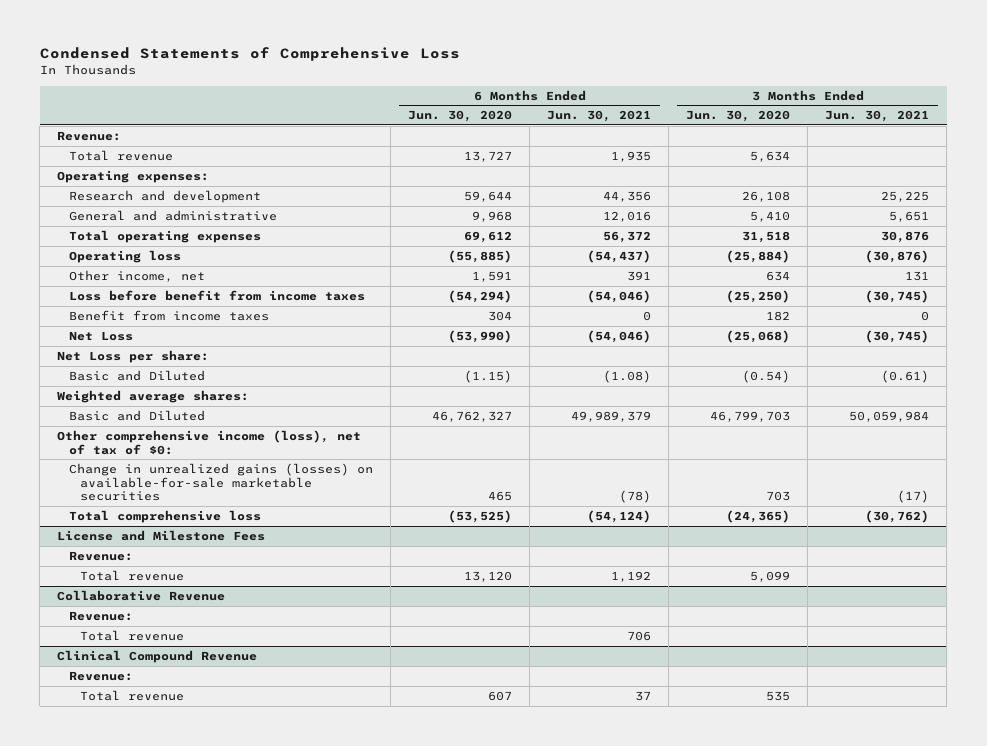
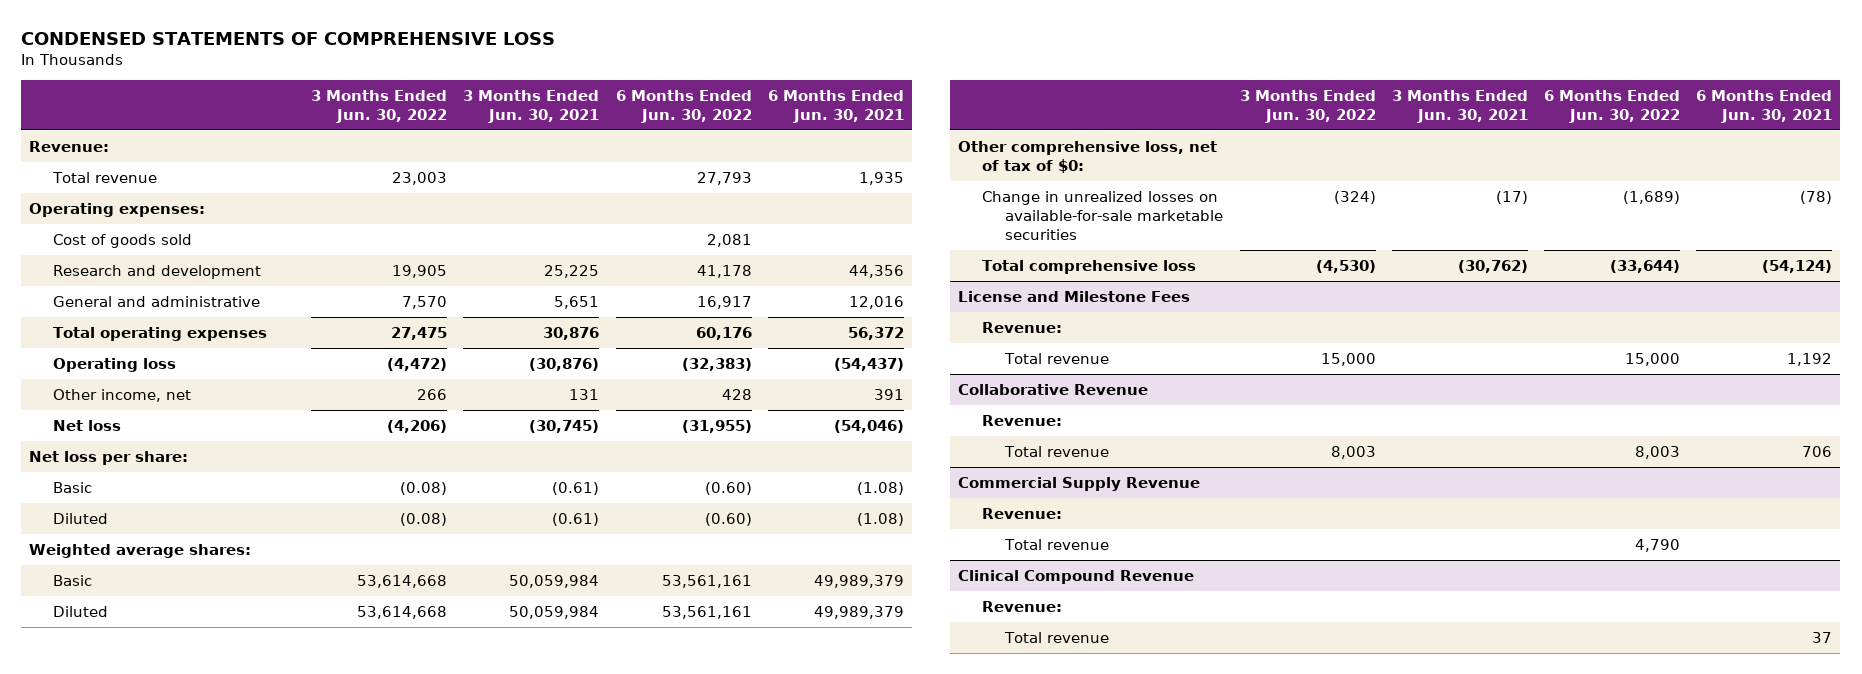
- Condensed Statements of Comprehensive Loss
+ CONDENSED STATEMENTS OF COMPREHENSIVE LOSS
- | 6 Months Ended Jun. 30, 2020 | 6 Months Ended Jun. 30, 2021 | 3 Months Ended Jun. 30, 2020 | 3 Months Ended Jun. 30, 2021
+ | 3 Months Ended Jun. 30, 2022 | 3 Months Ended Jun. 30, 2021 | 6 Months Ended Jun. 30, 2022 | 6 Months Ended Jun. 30, 2021
+ Cost of goods sold | | | 2,081 |
- Loss before benefit from income taxes | (54,294) | (54,046) | (25,250) | (30,745)
- Benefit from income taxes | 304 | 0 | 182 | 0
- Net Loss | (53,990) | (54,046) | (25,068) | (30,745)
- Net Loss per share:
- Basic and Diluted | (1.15) | (1.08) | (0.54) | (0.61)
+ Net loss | (4,206) | (30,745) | (31,955) | (54,046)
+ Net loss per share:
+ Basic | (0.08) | (0.61) | (0.60) | (1.08)
+ Diluted | (0.08) | (0.61) | (0.60) | (1.08)
- Basic and Diluted | 46,762,327 | 49,989,379 | 46,799,703 | 50,059,984
- Other comprehensive income (loss), net of tax of $0:
- Change in unrealized gains (losses) on available-for-sale marketable securities | 465 | (78) | 703 | (17)
+ Basic | 53,614,668 | 50,059,984 | 53,561,161 | 49,989,379
+ Diluted | 53,614,668 | 50,059,984 | 53,561,161 | 49,989,379
+ Other comprehensive loss, net of tax of $0:
+ Change in unrealized losses on available-for-sale marketable securities | (324) | (17) | (1,689) | (78)
+ Commercial Supply Revenue
+ Revenue:
+ Total revenue | | | 4,790 |

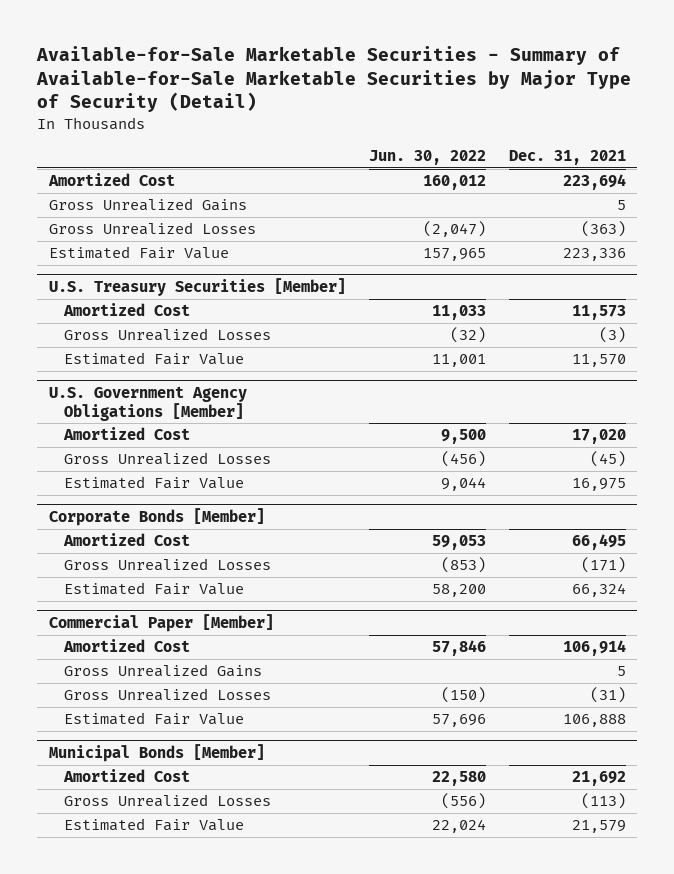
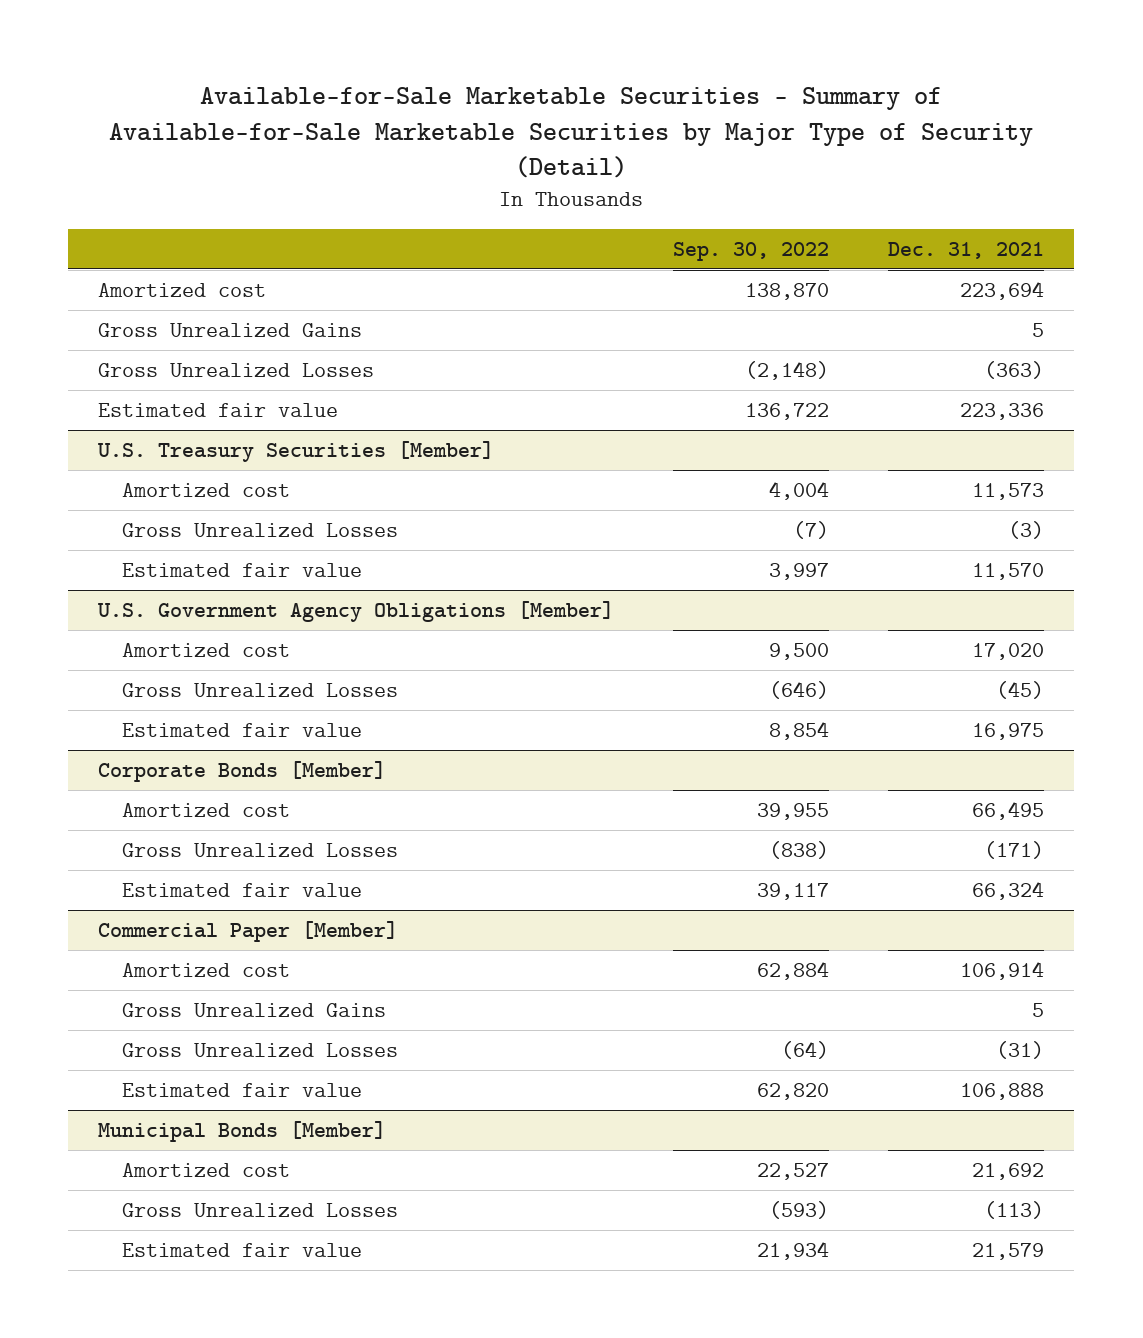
- | Jun. 30, 2022 | Dec. 31, 2021
+ | Sep. 30, 2022 | Dec. 31, 2021
- Amortized Cost | 160,012 | 223,694
+ Amortized cost | 138,870 | 223,694
- Estimated Fair Value | 157,965 | 223,336
+ Estimated fair value | 136,722 | 223,336
@ U.S. Treasury Securities [Member]
- Amortized Cost | 11,033 | 11,573
+ Amortized cost | 4,004 | 11,573
- Estimated Fair Value | 11,001 | 11,570
+ Estimated fair value | 3,997 | 11,570
@ U.S. Government Agency Obligations [Member]
- Amortized Cost | 9,500 | 17,020
+ Amortized cost | 9,500 | 17,020
- Estimated Fair Value | 9,044 | 16,975
+ Estimated fair value | 8,854 | 16,975
@ Corporate Bonds [Member]
- Amortized Cost | 59,053 | 66,495
+ Amortized cost | 39,955 | 66,495
- Estimated Fair Value | 58,200 | 66,324
+ Estimated fair value | 39,117 | 66,324
@ Commercial Paper [Member]
- Amortized Cost | 57,846 | 106,914
+ Amortized cost | 62,884 | 106,914
- Estimated Fair Value | 57,696 | 106,888
+ Estimated fair value | 62,820 | 106,888
@ Municipal Bonds [Member]
- Amortized Cost | 22,580 | 21,692
+ Amortized cost | 22,527 | 21,692
- Estimated Fair Value | 22,024 | 21,579
+ Estimated fair value | 21,934 | 21,579

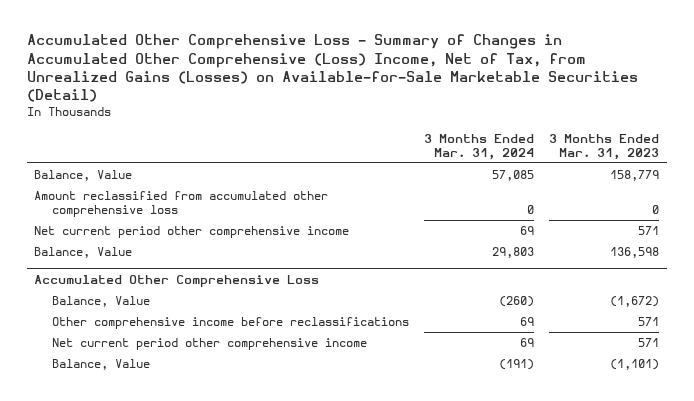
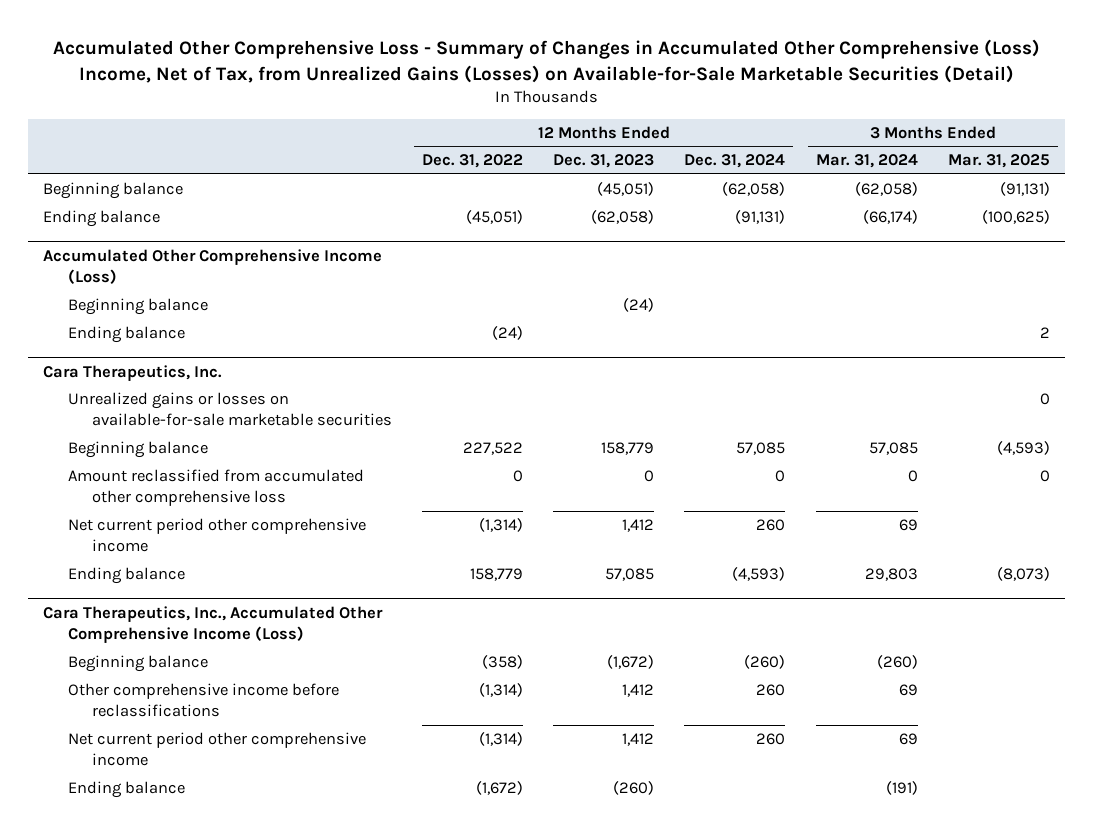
- | 3 Months Ended Mar. 31, 2024 | 3 Months Ended Mar. 31, 2023
+ | 12 Months Ended Dec. 31, 2022 | 12 Months Ended Dec. 31, 2023 | 12 Months Ended Dec. 31, 2024 | 3 Months Ended Mar. 31, 2024 | 3 Months Ended Mar. 31, 2025
- Balance, Value | 57,085 | 158,779
+ Beginning balance | | (45,051) | (62,058) | (62,058) | (91,131)
+ Ending balance | (45,051) | (62,058) | (91,131) | (66,174) | (100,625)
+ Accumulated Other Comprehensive Income (Loss)
+ Beginning balance | | (24) | | |
+ Ending balance | (24) | | | | 2
+ Cara Therapeutics, Inc.
+ Unrealized gains or losses on available-for-sale marketable securities | | | | | 0
+ Beginning balance | 227,522 | 158,779 | 57,085 | 57,085 | (4,593)
- Balance, Value | 29,803 | 136,598
- Accumulated Other Comprehensive Loss
- Balance, Value | (260) | (1,672)
+ Ending balance | 158,779 | 57,085 | (4,593) | 29,803 | (8,073)
+ Cara Therapeutics, Inc., Accumulated Other Comprehensive Income (Loss)
+ Beginning balance | (358) | (1,672) | (260) | (260) |
- Balance, Value | (191) | (1,101)
+ Ending balance | (1,672) | (260) | | (191) |

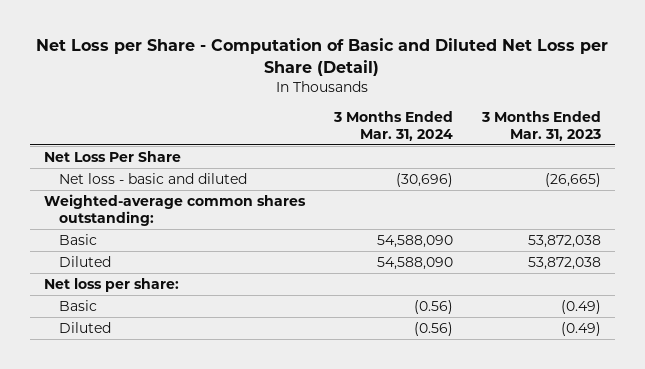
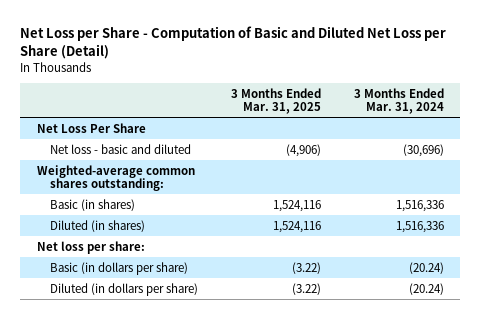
- | 3 Months Ended Mar. 31, 2024 | 3 Months Ended Mar. 31, 2023
+ | 3 Months Ended Mar. 31, 2025 | 3 Months Ended Mar. 31, 2024
- Basic | 54,588,090 | 53,872,038
- Diluted | 54,588,090 | 53,872,038
+ Basic (in shares) | 1,524,116 | 1,516,336
+ Diluted (in shares) | 1,524,116 | 1,516,336
- Basic | (0.56) | (0.49)
- Diluted | (0.56) | (0.49)
+ Basic (in dollars per share) | (3.22) | (20.24)
+ Diluted (in dollars per share) | (3.22) | (20.24)

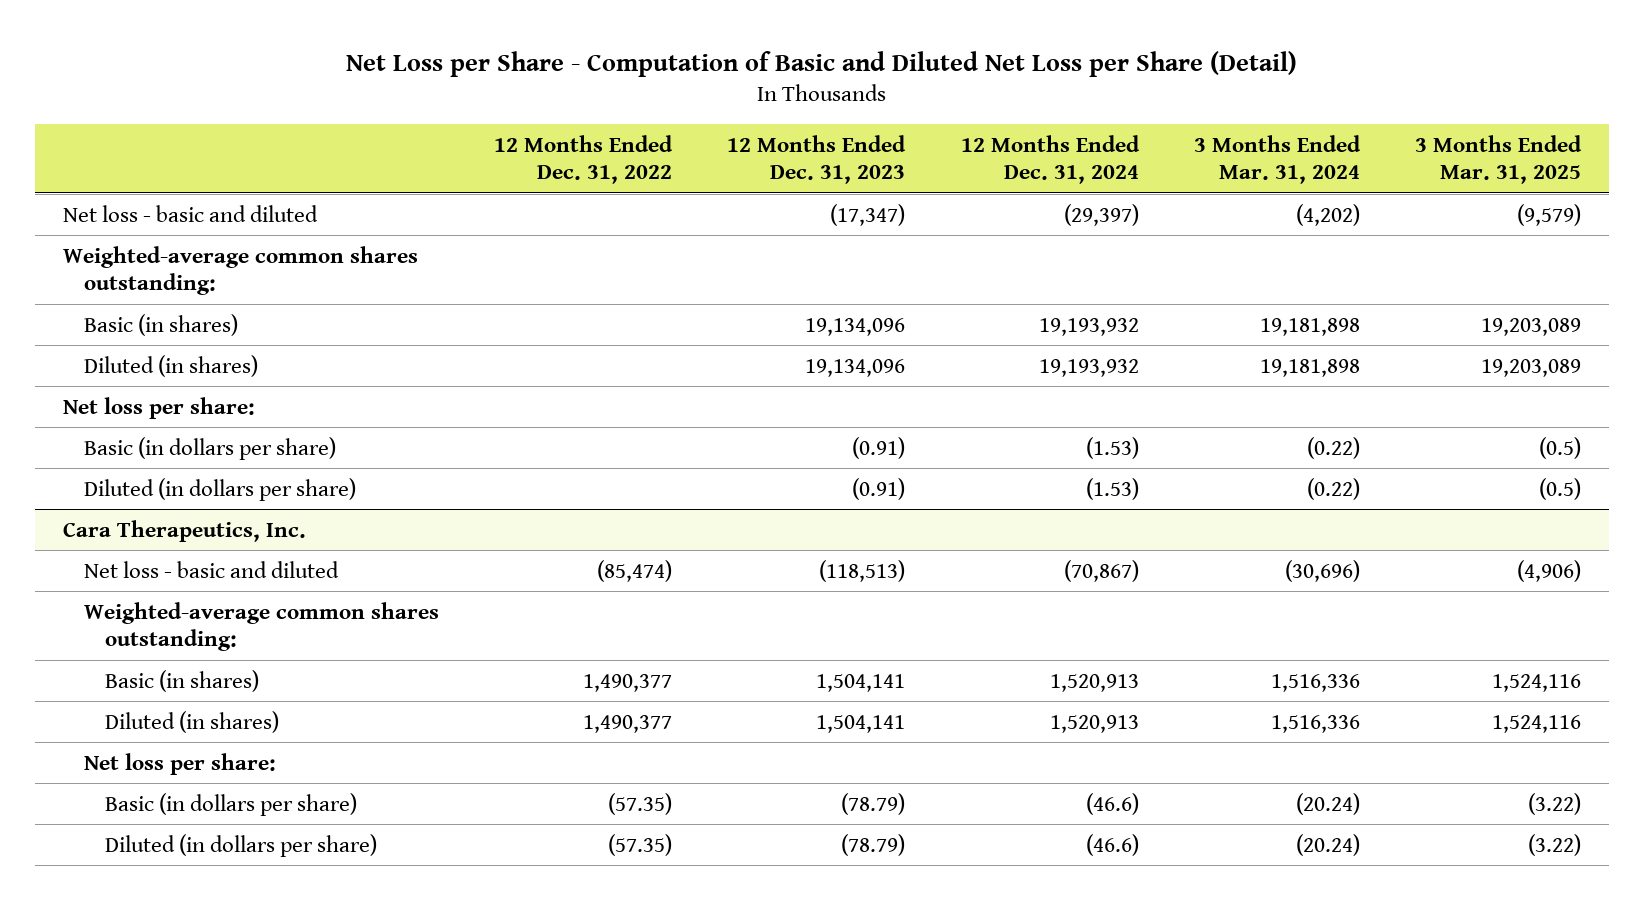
- | 3 Months Ended Mar. 31, 2025 | 3 Months Ended Mar. 31, 2024
+ | 12 Months Ended Dec. 31, 2022 | 12 Months Ended Dec. 31, 2023 | 12 Months Ended Dec. 31, 2024 | 3 Months Ended Mar. 31, 2024 | 3 Months Ended Mar. 31, 2025
- Net Loss Per Share
+ Net loss - basic and diluted | | (17,347) | (29,397) | (4,202) | (9,579)
+ Weighted-average common shares outstanding:
+ Basic (in shares) | | 19,134,096 | 19,193,932 | 19,181,898 | 19,203,089
+ Diluted (in shares) | | 19,134,096 | 19,193,932 | 19,181,898 | 19,203,089
+ Net loss per share:
+ Basic (in dollars per share) | | (0.91) | (1.53) | (0.22) | (0.5)
+ Diluted (in dollars per share) | | (0.91) | (1.53) | (0.22) | (0.5)
+ Cara Therapeutics, Inc.

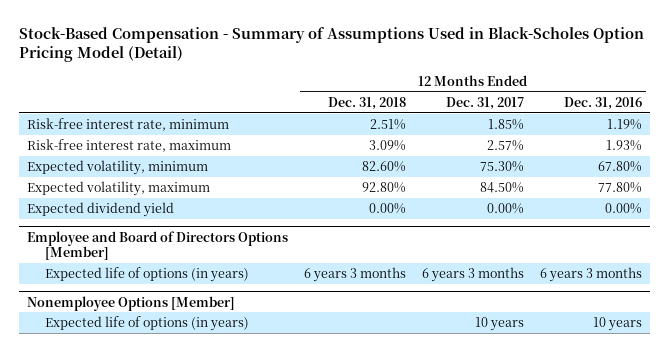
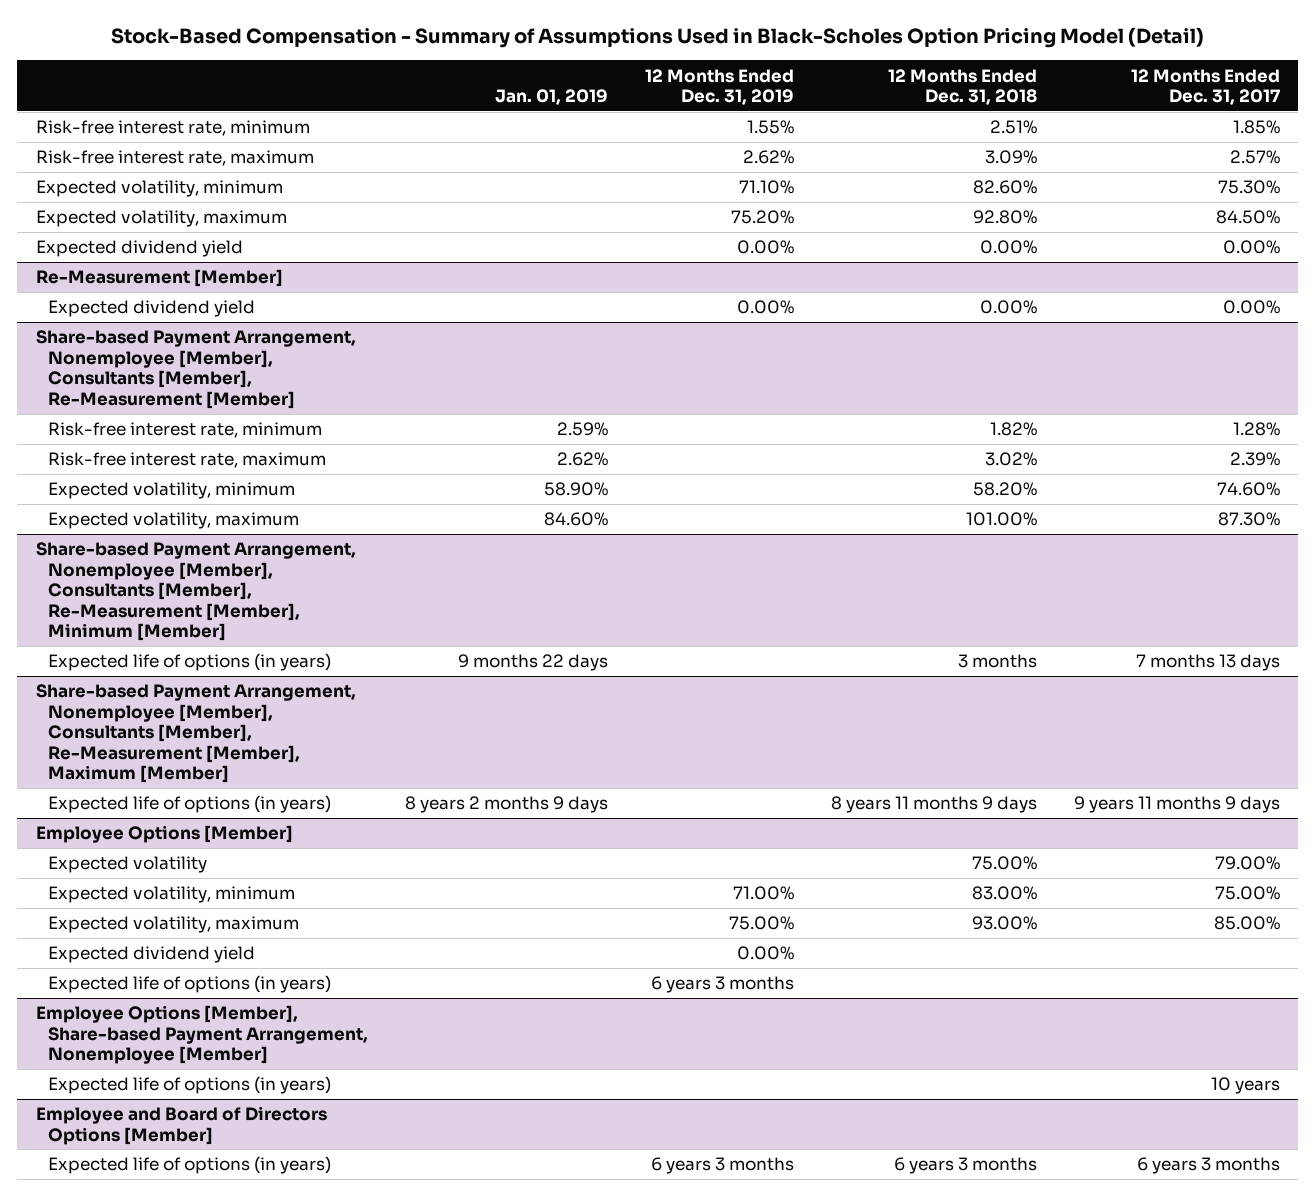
- | 12 Months Ended Dec. 31, 2018 | 12 Months Ended Dec. 31, 2017 | 12 Months Ended Dec. 31, 2016
+ | Jan. 01, 2019 | 12 Months Ended Dec. 31, 2019 | 12 Months Ended Dec. 31, 2018 | 12 Months Ended Dec. 31, 2017
+ Re-Measurement [Member]
+ Expected dividend yield | | 0.00% | 0.00% | 0.00%
+ Share-based Payment Arrangement, Nonemployee [Member], Consultants [Member], Re-Measurement [Member]
+ Risk-free interest rate, minimum | 2.59% | | 1.82% | 1.28%
+ Risk-free interest rate, maximum | 2.62% | | 3.02% | 2.39%
+ Expected volatility, minimum | 58.90% | | 58.20% | 74.60%
+ Expected volatility, maximum | 84.60% | | 101.00% | 87.30%
+ Share-based Payment Arrangement, Nonemployee [Member], Consultants [Member], Re-Measurement [Member], Minimum [Member]
+ Expected life of options (in years) | 9 months 22 days | | 3 months | 7 months 13 days
+ Share-based Payment Arrangement, Nonemployee [Member], Consultants [Member], Re-Measurement [Member], Maximum [Member]
+ Expected life of options (in years) | 8 years 2 months 9 days | | 8 years 11 months 9 days | 9 years 11 months 9 days
+ Employee Options [Member]
+ Expected volatility | | | 75.00% | 79.00%
+ Expected volatility, minimum | | 71.00% | 83.00% | 75.00%
+ Expected volatility, maximum | | 75.00% | 93.00% | 85.00%
+ Expected dividend yield | | 0.00% | |
+ Expected life of options (in years) | | 6 years 3 months | |
+ Employee Options [Member], Share-based Payment Arrangement, Nonemployee [Member]
+ Expected life of options (in years) | | | | 10 years
- Nonemployee Options [Member]
- Expected life of options (in years) | | 10 years | 10 years

